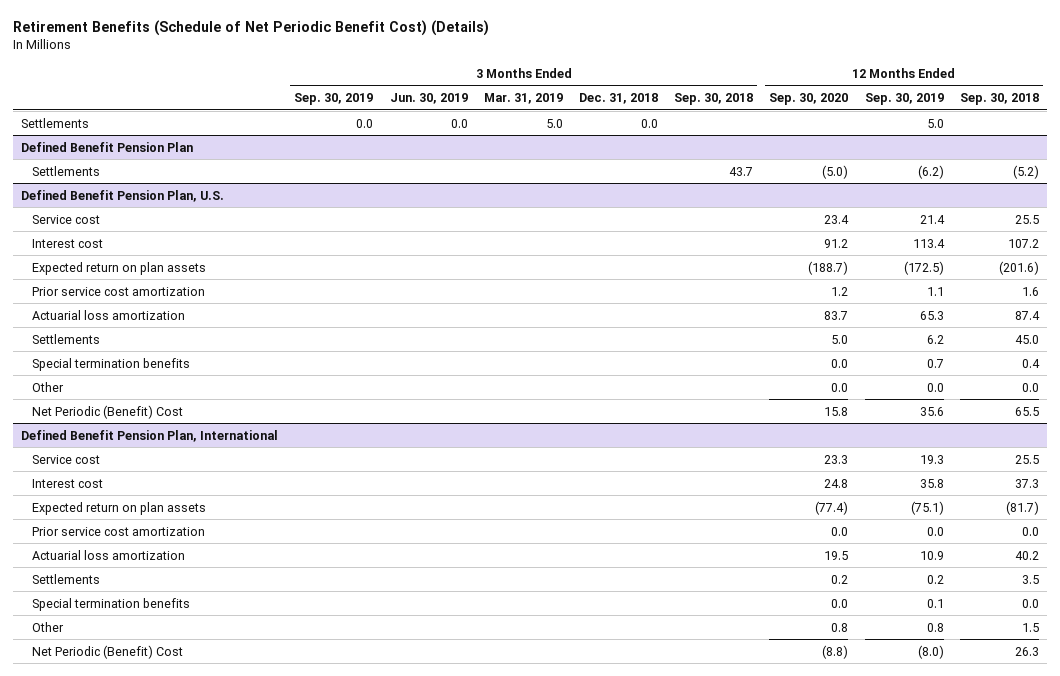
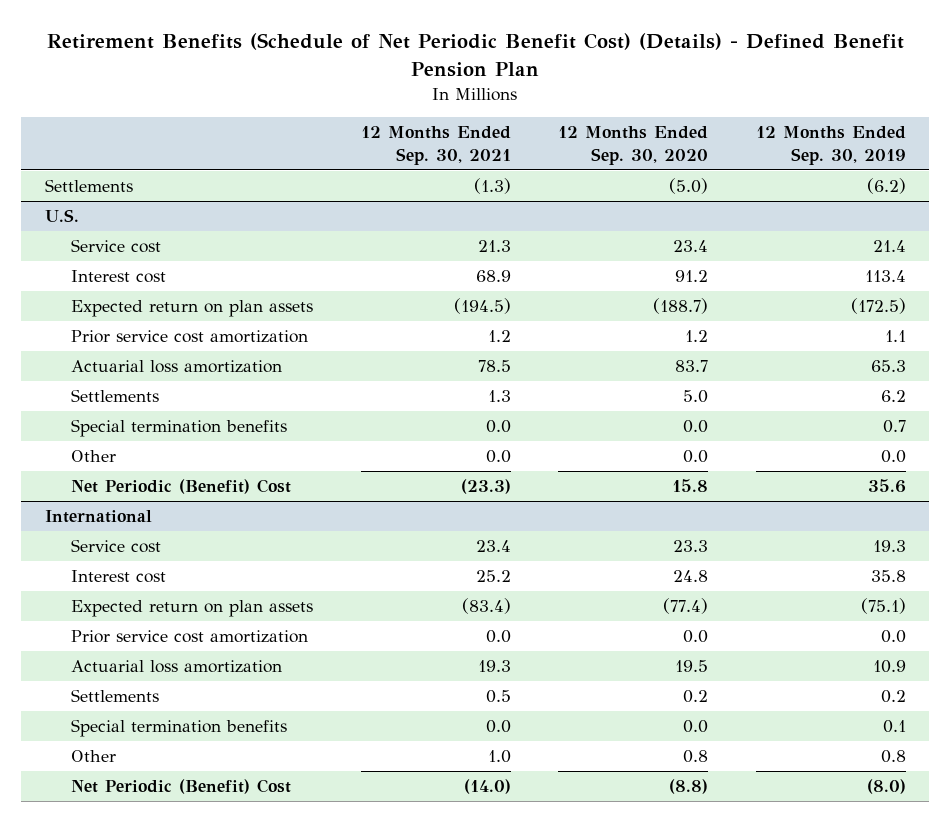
- Retirement Benefits (Schedule of Net Periodic Benefit Cost) (Details)
+ Retirement Benefits (Schedule of Net Periodic Benefit Cost) (Details) - Defined Benefit Pension Plan
- | 3 Months Ended Sep. 30, 2019 | 3 Months Ended Jun. 30, 2019 | 3 Months Ended Mar. 31, 2019 | 3 Months Ended Dec. 31, 2018 | 3 Months Ended Sep. 30, 2018 | 12 Months Ended Sep. 30, 2020 | 12 Months Ended Sep. 30, 2019 | 12 Months Ended Sep. 30, 2018
+ | 12 Months Ended Sep. 30, 2021 | 12 Months Ended Sep. 30, 2020 | 12 Months Ended Sep. 30, 2019
- Settlements | 0.0 | 0.0 | 5.0 | 0.0 | | | 5.0 |
- Defined Benefit Pension Plan
- Defined Benefit Pension Plan, U.S.
+ U.S.
- Defined Benefit Pension Plan, International
+ International

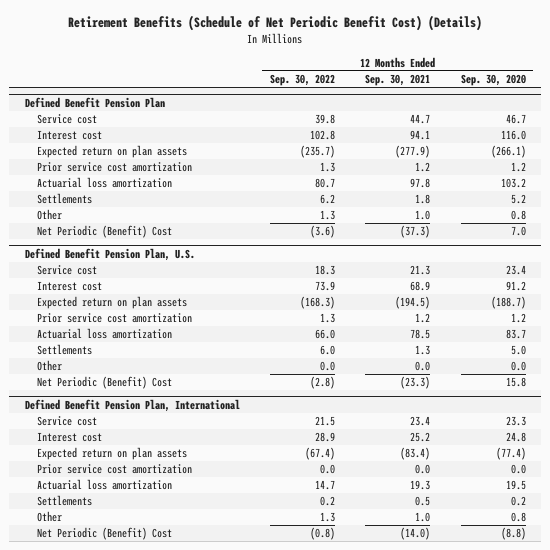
- Retirement Benefits (Schedule of Net Periodic Benefit Cost) (Details) - Defined Benefit Pension Plan
+ Retirement Benefits (Schedule of Net Periodic Benefit Cost) (Details)
- | 12 Months Ended Sep. 30, 2021 | 12 Months Ended Sep. 30, 2020 | 12 Months Ended Sep. 30, 2019
+ | 12 Months Ended Sep. 30, 2022 | 12 Months Ended Sep. 30, 2021 | 12 Months Ended Sep. 30, 2020
- Settlements | (1.3) | (5.0) | (6.2)
- U.S.
+ Defined Benefit Pension Plan
+ Service cost | 39.8 | 44.7 | 46.7
+ Interest cost | 102.8 | 94.1 | 116.0
+ Expected return on plan assets | (235.7) | (277.9) | (266.1)
+ Prior service cost amortization | 1.3 | 1.2 | 1.2
+ Actuarial loss amortization | 80.7 | 97.8 | 103.2
+ Settlements | 6.2 | 1.8 | 5.2
+ Other | 1.3 | 1.0 | 0.8
+ Net Periodic (Benefit) Cost | (3.6) | (37.3) | 7.0
+ Defined Benefit Pension Plan, U.S.
- Special termination benefits | 0.0 | 0.0 | 0.7
- International
+ Defined Benefit Pension Plan, International
- Special termination benefits | 0.0 | 0.0 | 0.1

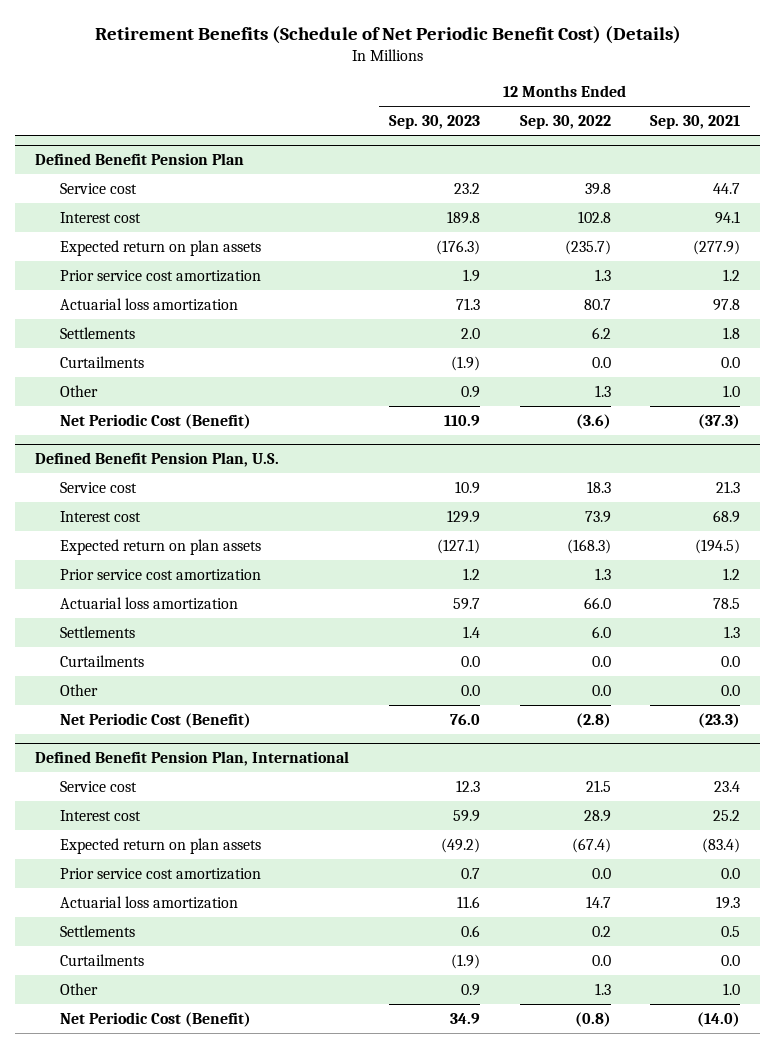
- | 12 Months Ended Sep. 30, 2022 | 12 Months Ended Sep. 30, 2021 | 12 Months Ended Sep. 30, 2020
+ | 12 Months Ended Sep. 30, 2023 | 12 Months Ended Sep. 30, 2022 | 12 Months Ended Sep. 30, 2021
@ Defined Benefit Pension Plan
+ Curtailments | (1.9) | 0.0 | 0.0
- Net Periodic (Benefit) Cost | (3.6) | (37.3) | 7.0
+ Net Periodic Cost (Benefit) | 110.9 | (3.6) | (37.3)
@ Defined Benefit Pension Plan, U.S.
+ Curtailments | 0.0 | 0.0 | 0.0
- Net Periodic (Benefit) Cost | (2.8) | (23.3) | 15.8
+ Net Periodic Cost (Benefit) | 76.0 | (2.8) | (23.3)
@ Defined Benefit Pension Plan, International
+ Curtailments | (1.9) | 0.0 | 0.0
- Net Periodic (Benefit) Cost | (0.8) | (14.0) | (8.8)
+ Net Periodic Cost (Benefit) | 34.9 | (0.8) | (14.0)

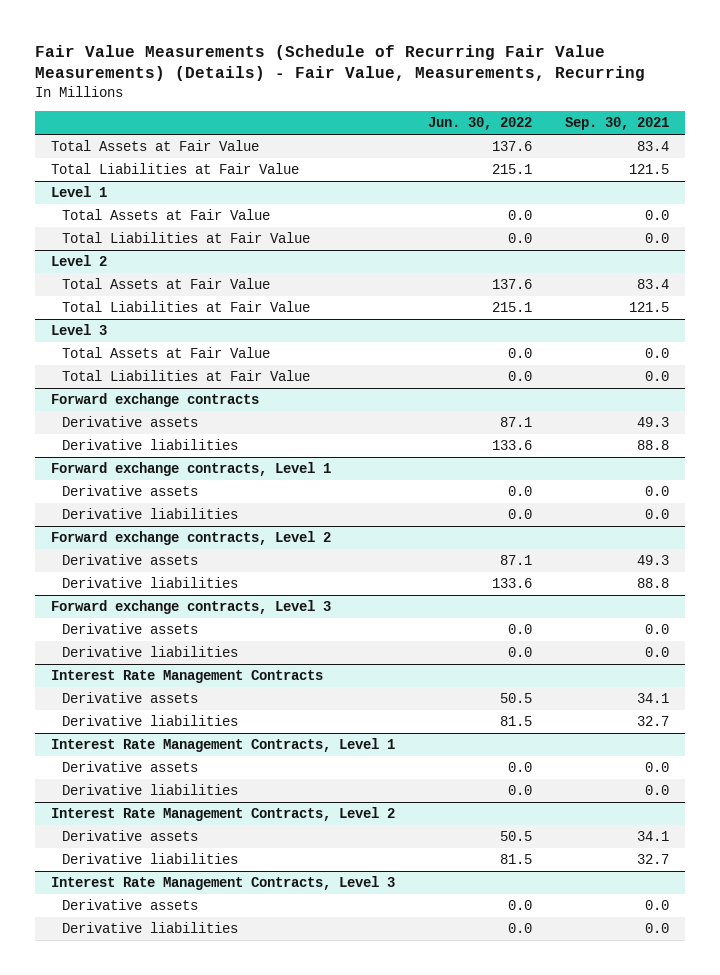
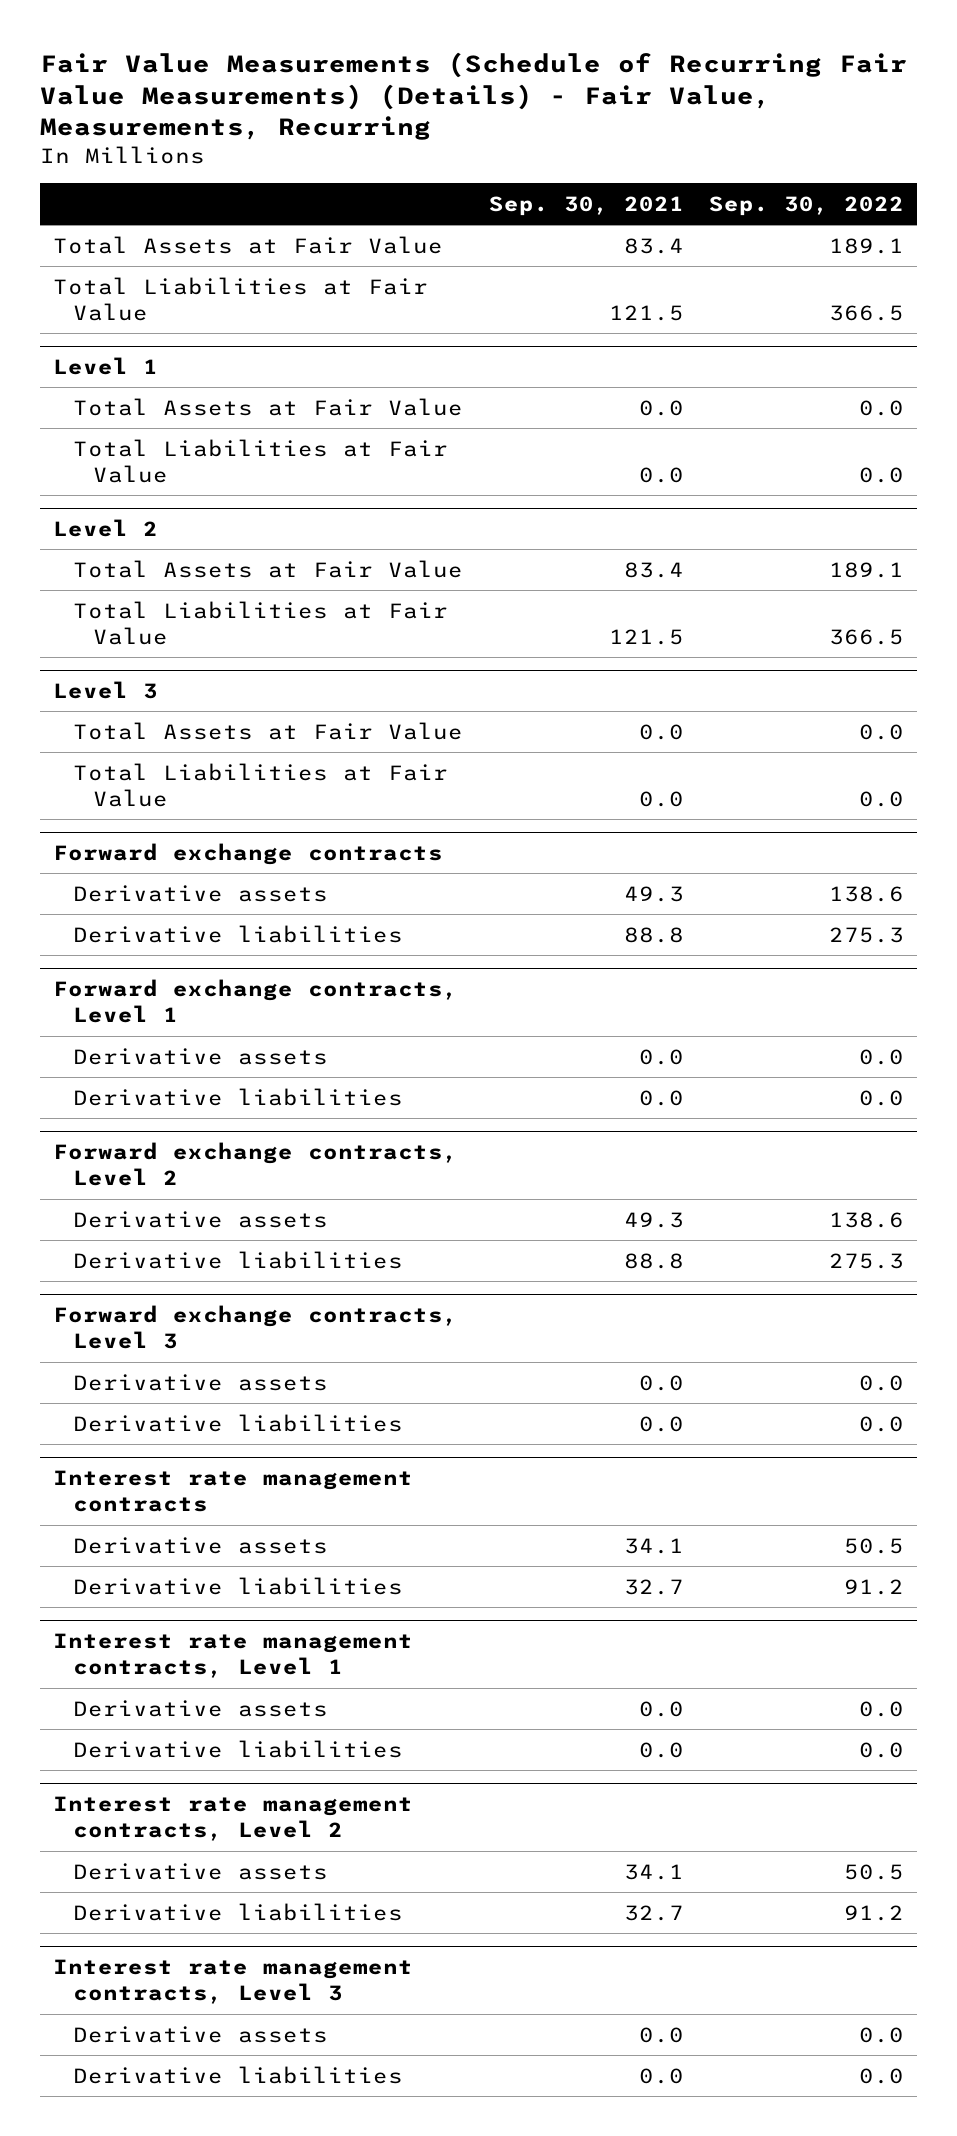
- | Jun. 30, 2022 | Sep. 30, 2021
+ | Sep. 30, 2021 | Sep. 30, 2022
- Interest Rate Management Contracts
+ Interest rate management contracts
- Interest Rate Management Contracts, Level 1
+ Interest rate management contracts, Level 1
- Interest Rate Management Contracts, Level 2
+ Interest rate management contracts, Level 2
- Interest Rate Management Contracts, Level 3
+ Interest rate management contracts, Level 3

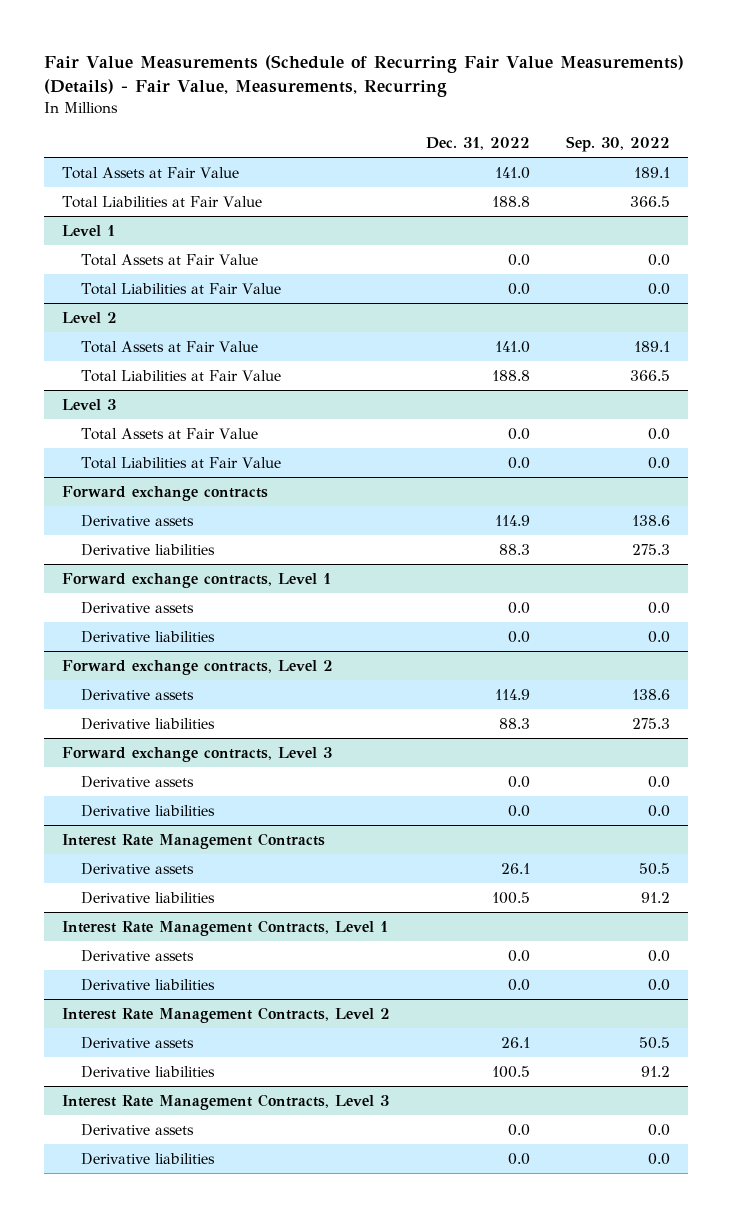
- | Sep. 30, 2021 | Sep. 30, 2022
+ | Dec. 31, 2022 | Sep. 30, 2022
- Interest rate management contracts
+ Interest Rate Management Contracts
- Interest rate management contracts, Level 1
+ Interest Rate Management Contracts, Level 1
- Interest rate management contracts, Level 2
+ Interest Rate Management Contracts, Level 2
- Interest rate management contracts, Level 3
+ Interest Rate Management Contracts, Level 3

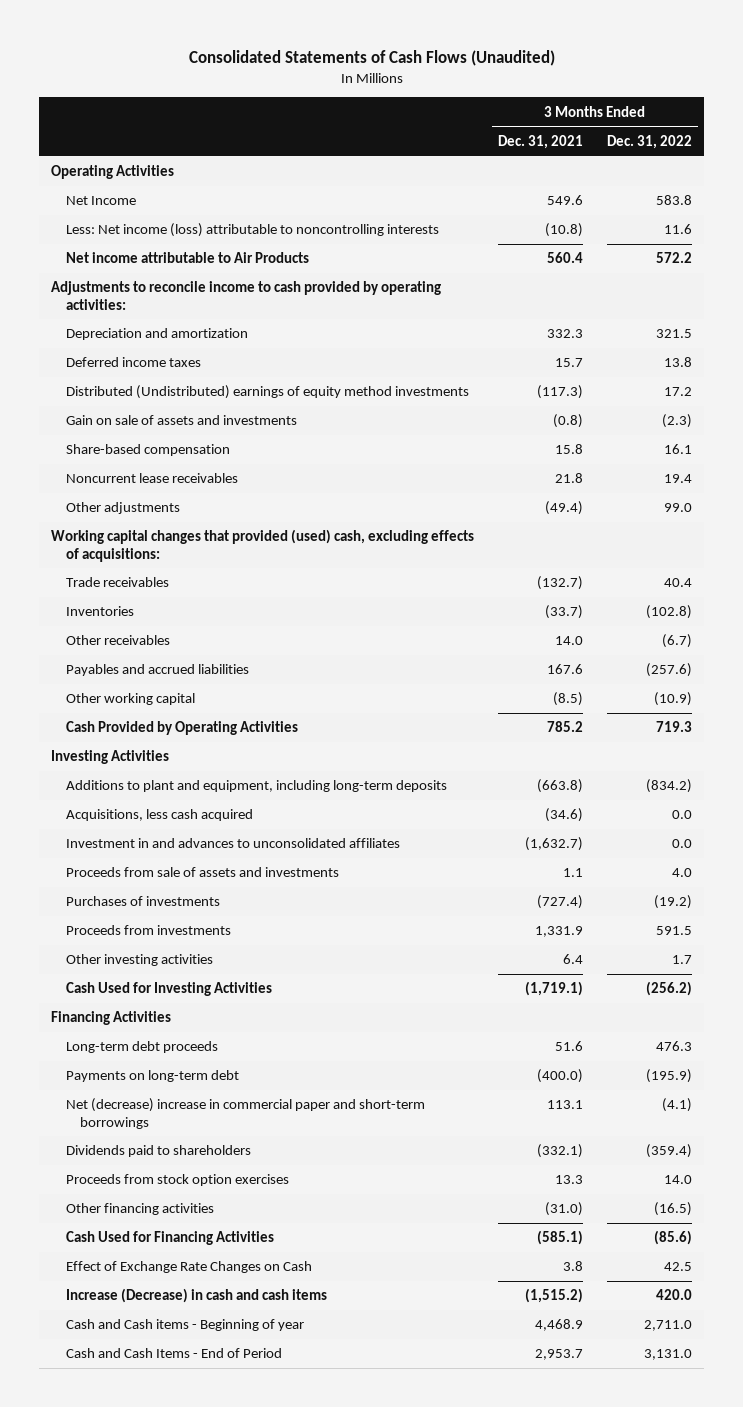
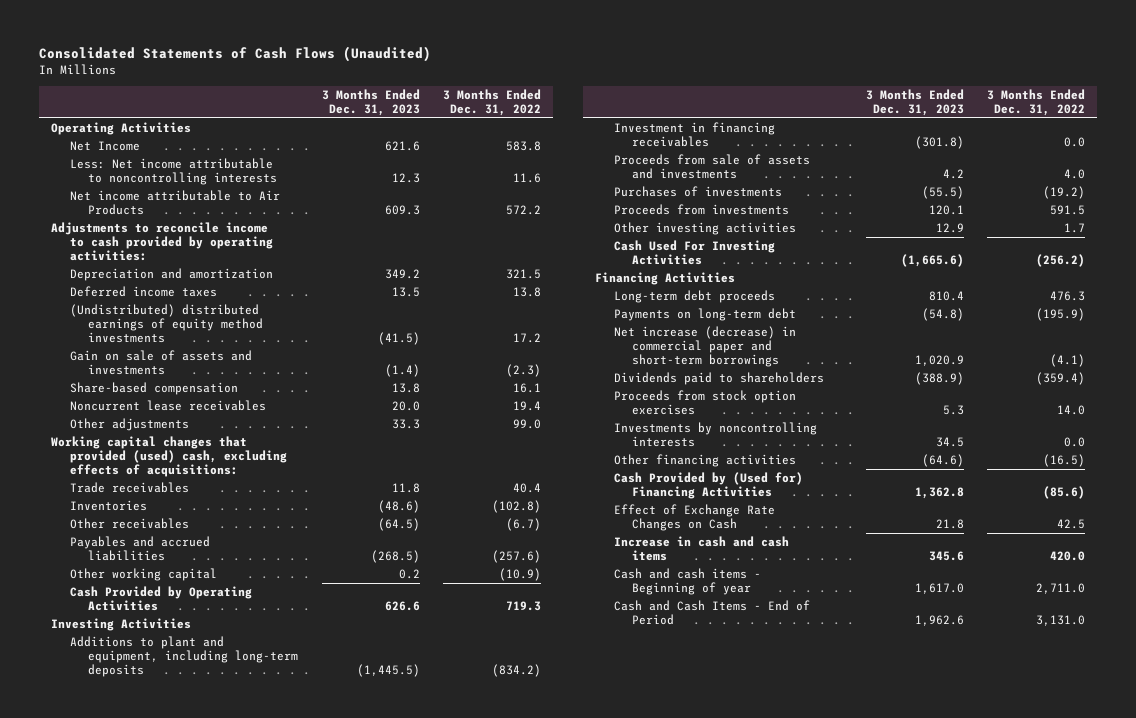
- | 3 Months Ended Dec. 31, 2021 | 3 Months Ended Dec. 31, 2022
+ | 3 Months Ended Dec. 31, 2023 | 3 Months Ended Dec. 31, 2022
- Less: Net income (loss) attributable to noncontrolling interests | (10.8) | 11.6
+ Less: Net income attributable to noncontrolling interests | 12.3 | 11.6
- Distributed (Undistributed) earnings of equity method investments | (117.3) | 17.2
+ (Undistributed) distributed earnings of equity method investments | (41.5) | 17.2
- Acquisitions, less cash acquired | (34.6) | 0.0
- Investment in and advances to unconsolidated affiliates | (1,632.7) | 0.0
+ Investment in financing receivables | (301.8) | 0.0
- Cash Used for Investing Activities | (1,719.1) | (256.2)
+ Cash Used For Investing Activities | (1,665.6) | (256.2)
- Net (decrease) increase in commercial paper and short-term borrowings | 113.1 | (4.1)
+ Net increase (decrease) in commercial paper and short-term borrowings | 1,020.9 | (4.1)
+ Investments by noncontrolling interests | 34.5 | 0.0
- Cash Used for Financing Activities | (585.1) | (85.6)
+ Cash Provided by (Used for) Financing Activities | 1,362.8 | (85.6)
- Increase (Decrease) in cash and cash items | (1,515.2) | 420.0
- Cash and Cash items - Beginning of year | 4,468.9 | 2,711.0
+ Increase in cash and cash items | 345.6 | 420.0
+ Cash and cash items - Beginning of year | 1,617.0 | 2,711.0

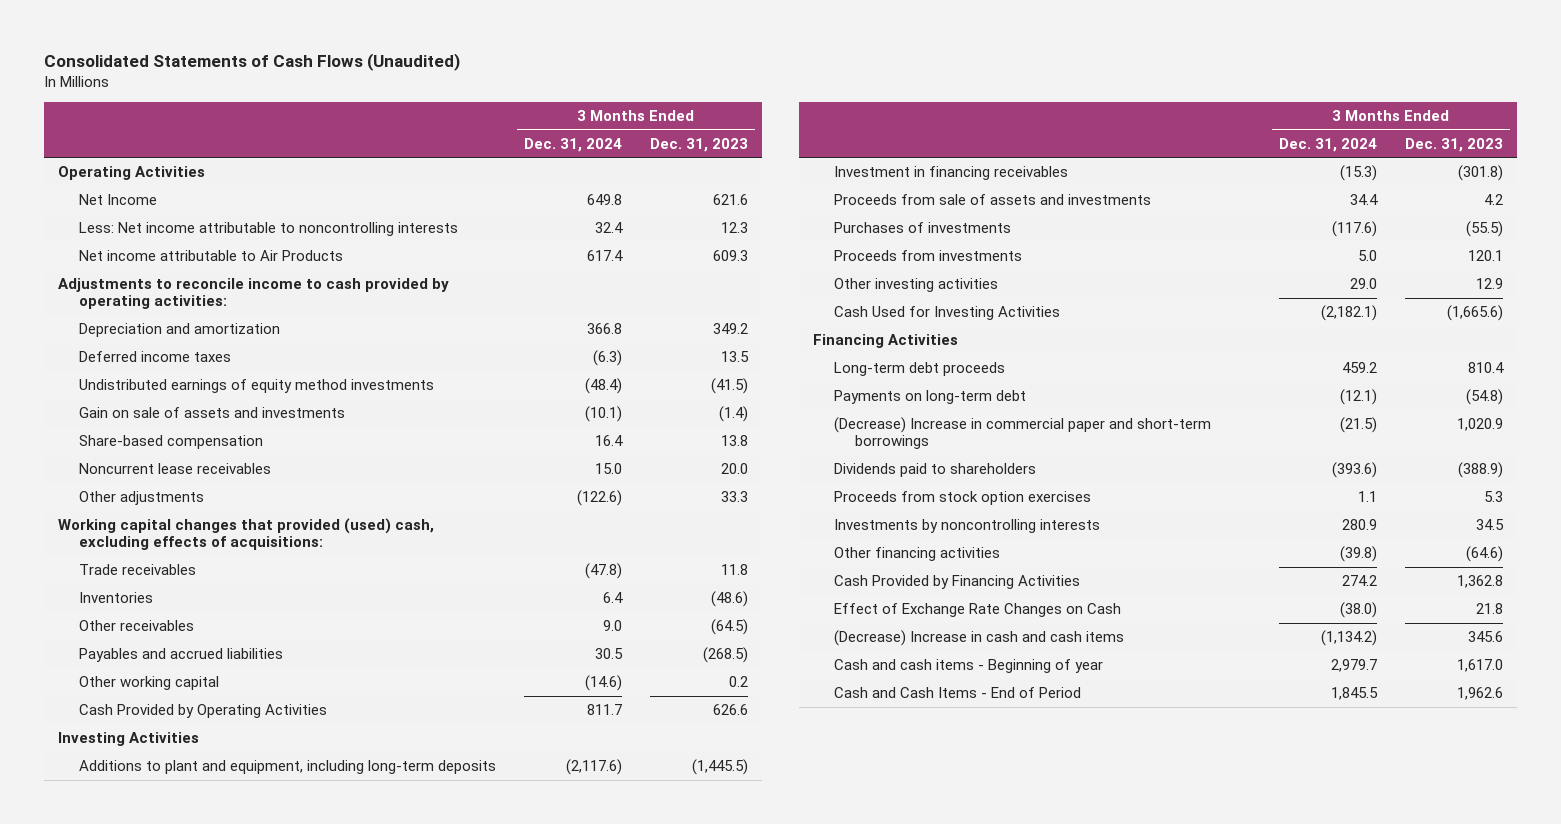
- | 3 Months Ended Dec. 31, 2023 | 3 Months Ended Dec. 31, 2022
+ | 3 Months Ended Dec. 31, 2024 | 3 Months Ended Dec. 31, 2023
- (Undistributed) distributed earnings of equity method investments | (41.5) | 17.2
+ Undistributed earnings of equity method investments | (48.4) | (41.5)
- Cash Used For Investing Activities | (1,665.6) | (256.2)
+ Cash Used for Investing Activities | (2,182.1) | (1,665.6)
- Net increase (decrease) in commercial paper and short-term borrowings | 1,020.9 | (4.1)
+ (Decrease) Increase in commercial paper and short-term borrowings | (21.5) | 1,020.9
- Cash Provided by (Used for) Financing Activities | 1,362.8 | (85.6)
+ Cash Provided by Financing Activities | 274.2 | 1,362.8
- Increase in cash and cash items | 345.6 | 420.0
+ (Decrease) Increase in cash and cash items | (1,134.2) | 345.6

